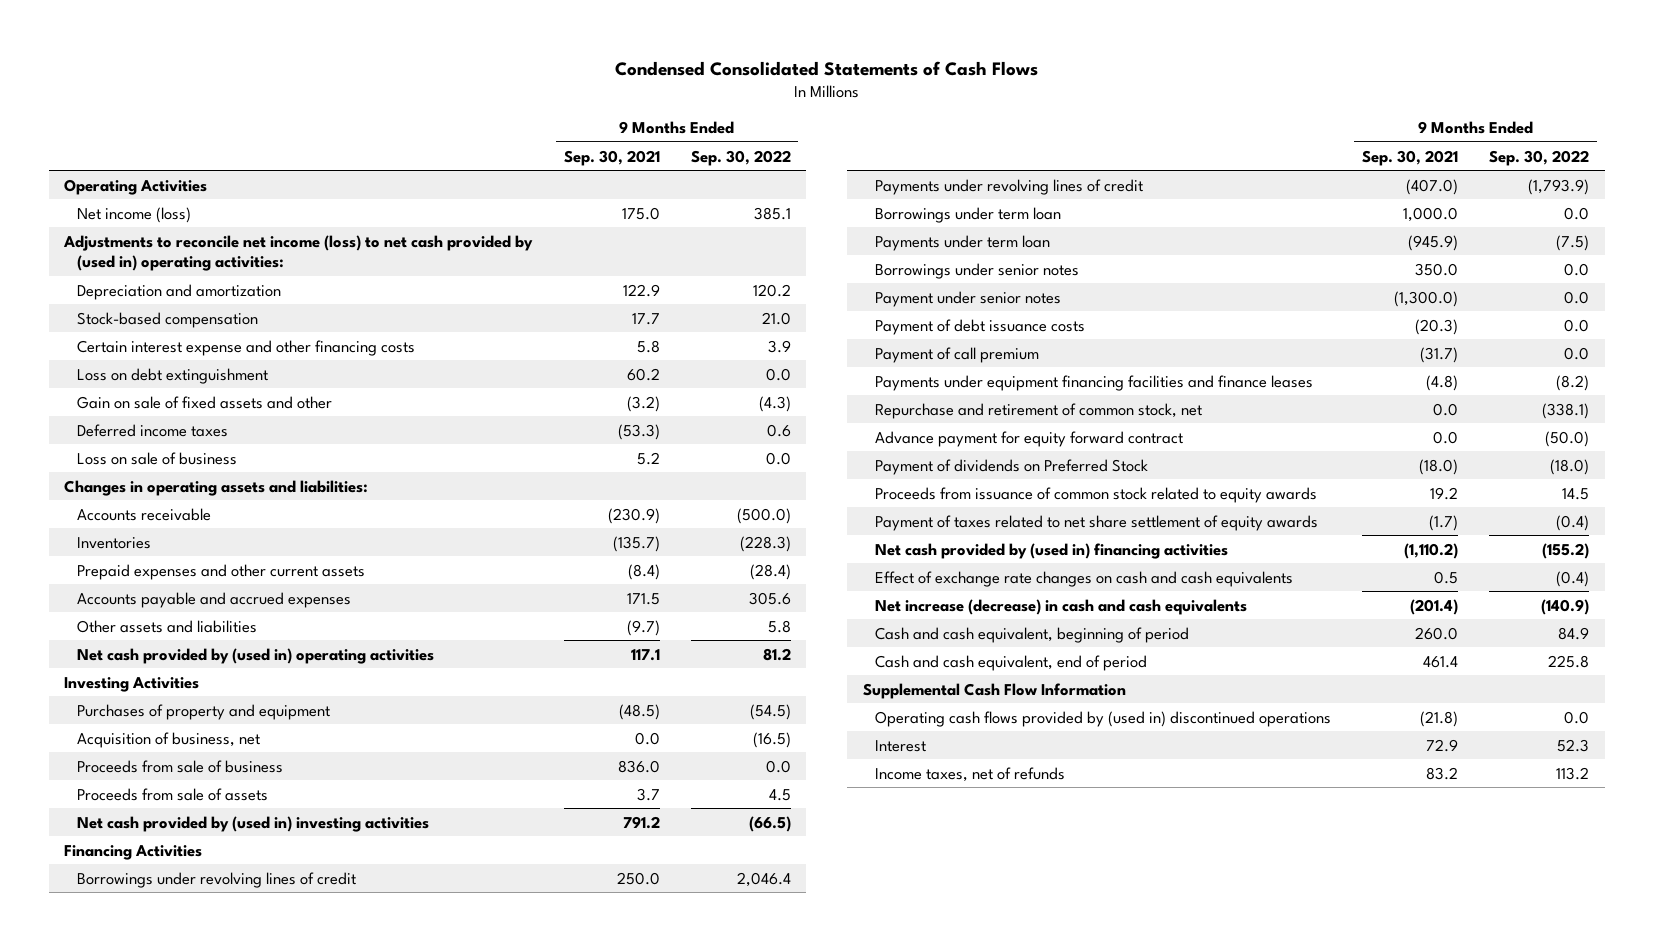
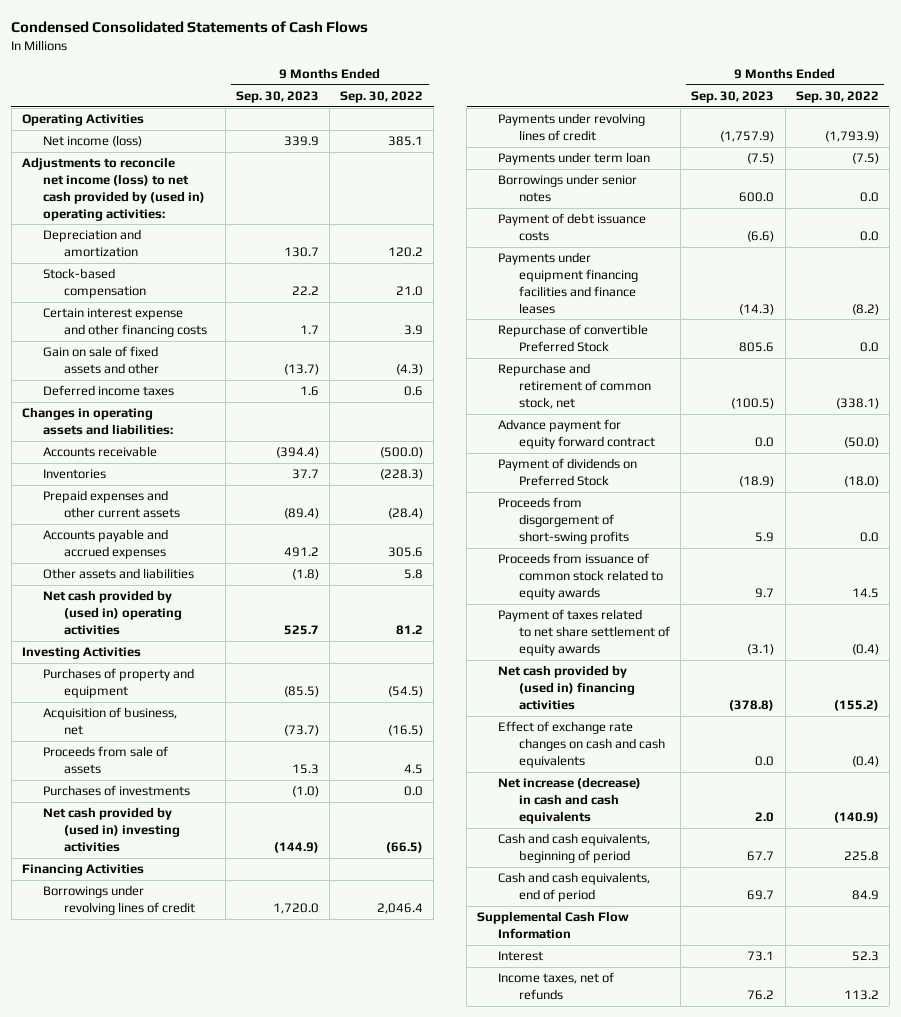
- | 9 Months Ended Sep. 30, 2021 | 9 Months Ended Sep. 30, 2022
+ | 9 Months Ended Sep. 30, 2023 | 9 Months Ended Sep. 30, 2022
- Loss on debt extinguishment | 60.2 | 0.0
- Loss on sale of business | 5.2 | 0.0
- Proceeds from sale of business | 836.0 | 0.0
+ Purchases of investments | (1.0) | 0.0
- Borrowings under term loan | 1,000.0 | 0.0
- Payment under senior notes | (1,300.0) | 0.0
- Payment of call premium | (31.7) | 0.0
+ Repurchase of convertible Preferred Stock | 805.6 | 0.0
+ Proceeds from disgorgement of short-swing profits | 5.9 | 0.0
- Cash and cash equivalent, beginning of period | 260.0 | 84.9
- Cash and cash equivalent, end of period | 461.4 | 225.8
+ Cash and cash equivalents, beginning of period | 67.7 | 225.8
+ Cash and cash equivalents, end of period | 69.7 | 84.9
- Operating cash flows provided by (used in) discontinued operations | (21.8) | 0.0

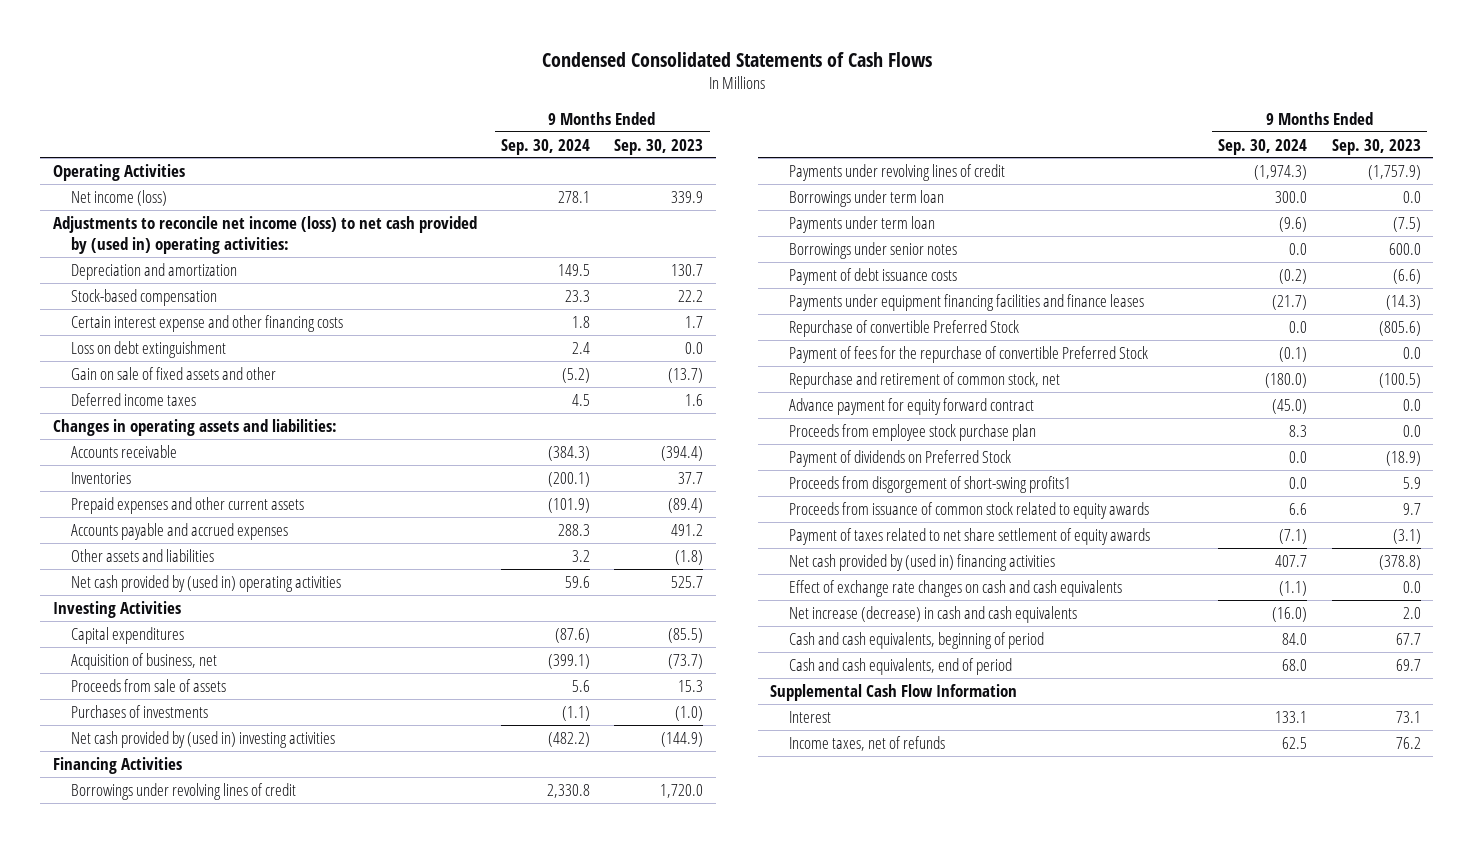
- | 9 Months Ended Sep. 30, 2023 | 9 Months Ended Sep. 30, 2022
+ | 9 Months Ended Sep. 30, 2024 | 9 Months Ended Sep. 30, 2023
+ Loss on debt extinguishment | 2.4 | 0.0
- Purchases of property and equipment | (85.5) | (54.5)
+ Capital expenditures | (87.6) | (85.5)
+ Borrowings under term loan | 300.0 | 0.0
- Repurchase of convertible Preferred Stock | 805.6 | 0.0
+ Repurchase of convertible Preferred Stock | 0.0 | (805.6)
+ Payment of fees for the repurchase of convertible Preferred Stock | (0.1) | 0.0
+ Proceeds from employee stock purchase plan | 8.3 | 0.0
- Proceeds from disgorgement of short-swing profits | 5.9 | 0.0
+ Proceeds from disgorgement of short-swing profits1 | 0.0 | 5.9

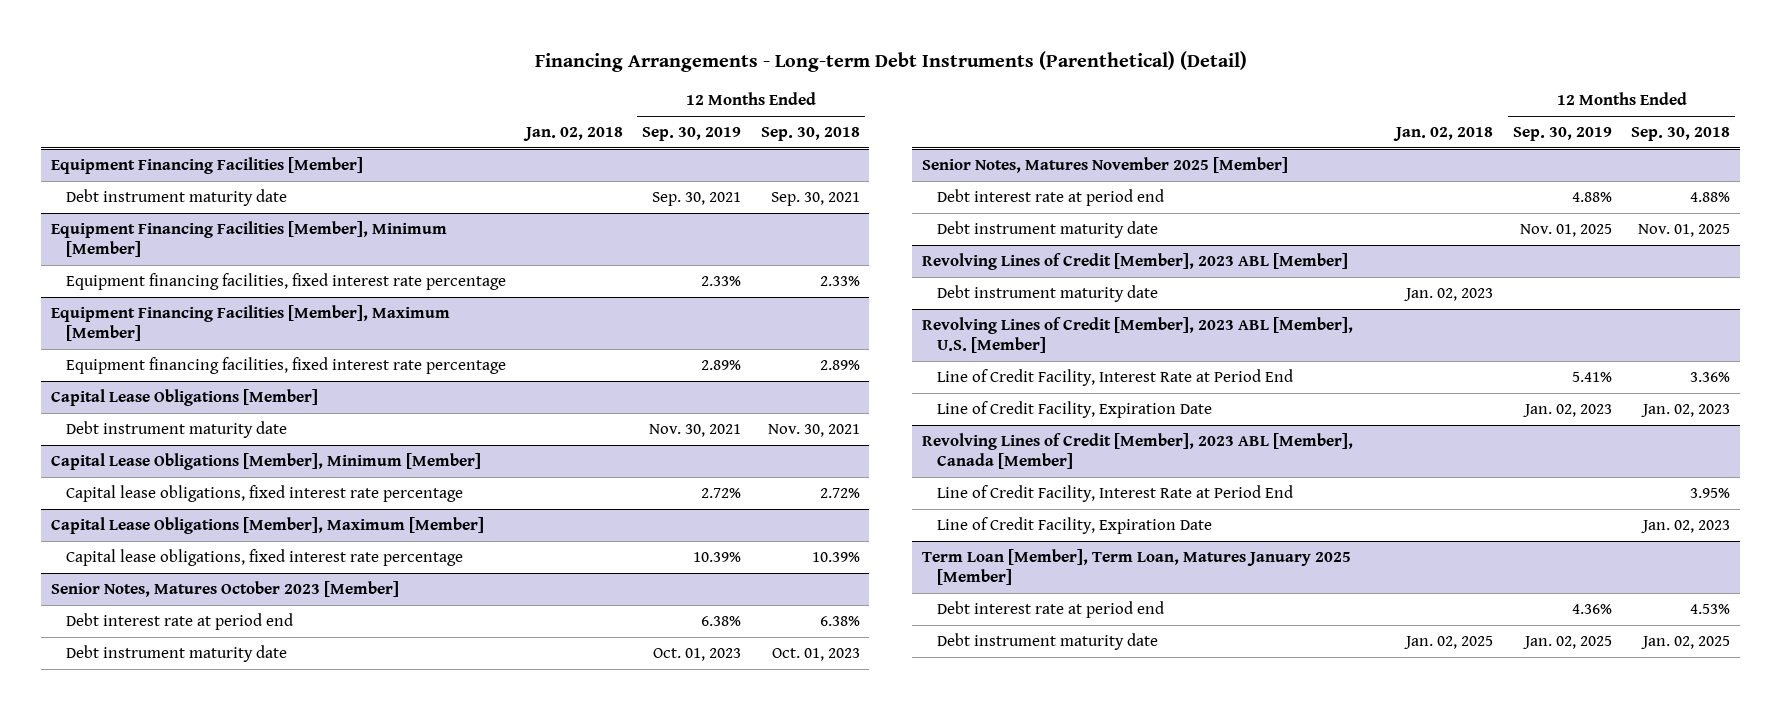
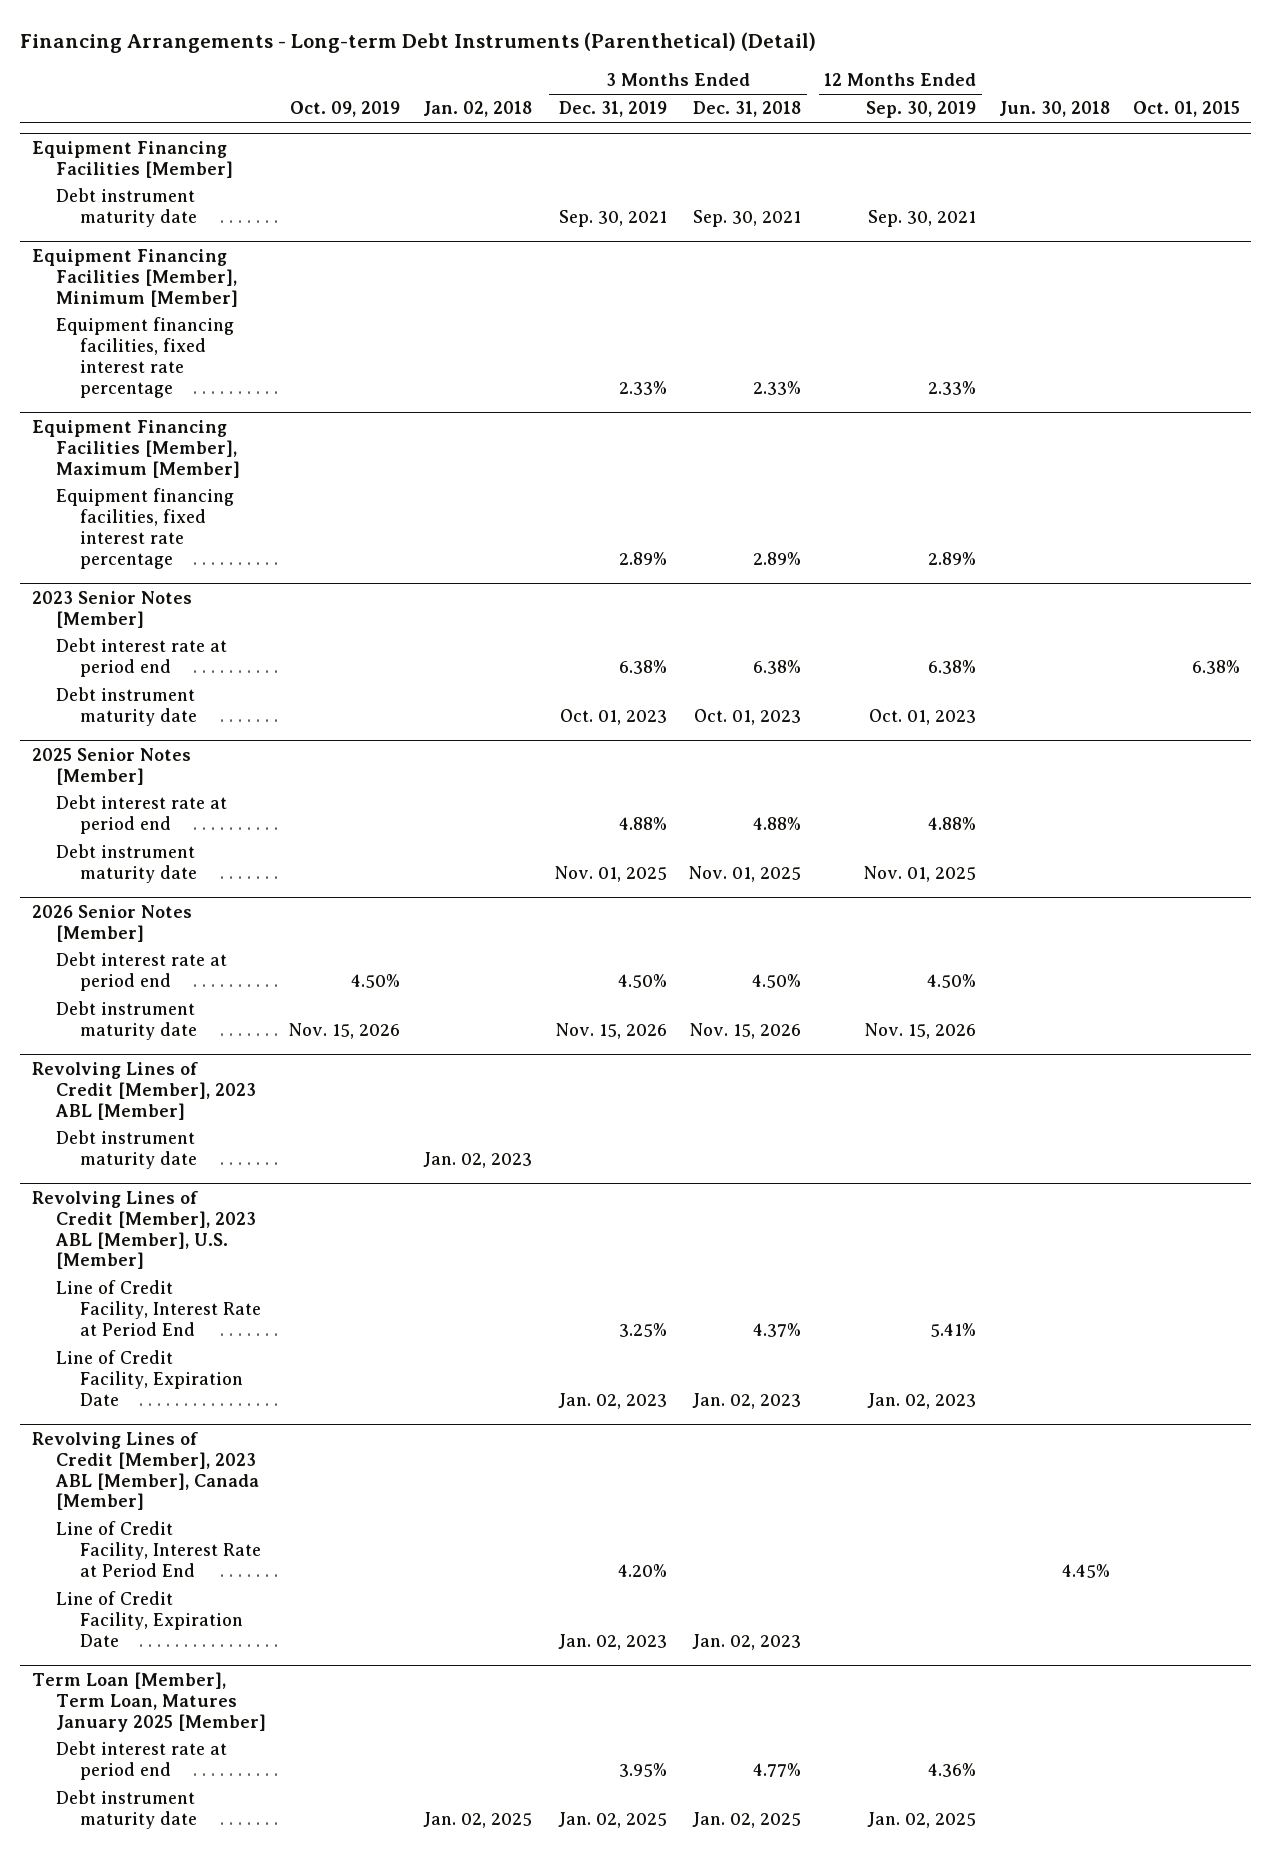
- | Jan. 02, 2018 | 12 Months Ended Sep. 30, 2019 | 12 Months Ended Sep. 30, 2018
+ | Oct. 09, 2019 | Jan. 02, 2018 | 3 Months Ended Dec. 31, 2019 | 3 Months Ended Dec. 31, 2018 | 12 Months Ended Sep. 30, 2019 | Jun. 30, 2018 | Oct. 01, 2015
- Capital Lease Obligations [Member]
- Debt instrument maturity date | | Nov. 30, 2021 | Nov. 30, 2021
- Capital Lease Obligations [Member], Minimum [Member]
- Capital lease obligations, fixed interest rate percentage | | 2.72% | 2.72%
- Capital Lease Obligations [Member], Maximum [Member]
- Capital lease obligations, fixed interest rate percentage | | 10.39% | 10.39%
- Senior Notes, Matures October 2023 [Member]
+ 2023 Senior Notes [Member]
- Senior Notes, Matures November 2025 [Member]
+ 2025 Senior Notes [Member]
+ 2026 Senior Notes [Member]
+ Debt interest rate at period end | 4.50% | | 4.50% | 4.50% | 4.50% | |
+ Debt instrument maturity date | Nov. 15, 2026 | | Nov. 15, 2026 | Nov. 15, 2026 | Nov. 15, 2026 | |

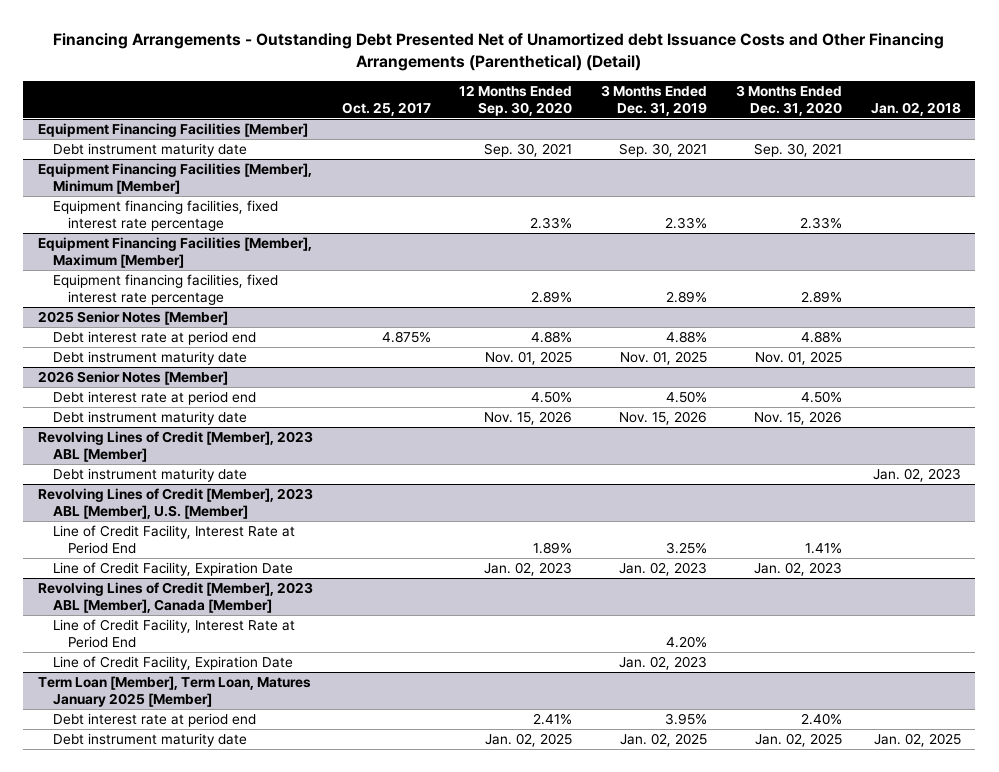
- Financing Arrangements - Long-term Debt Instruments (Parenthetical) (Detail)
+ Financing Arrangements - Outstanding Debt Presented Net of Unamortized debt Issuance Costs and Other Financing Arrangements (Parenthetical) (Detail)
- | Oct. 09, 2019 | Jan. 02, 2018 | 3 Months Ended Dec. 31, 2019 | 3 Months Ended Dec. 31, 2018 | 12 Months Ended Sep. 30, 2019 | Jun. 30, 2018 | Oct. 01, 2015
+ | Oct. 25, 2017 | 12 Months Ended Sep. 30, 2020 | 3 Months Ended Dec. 31, 2019 | 3 Months Ended Dec. 31, 2020 | Jan. 02, 2018
- 2023 Senior Notes [Member]
- Debt interest rate at period end | | | 6.38% | 6.38% | 6.38% | | 6.38%
- Debt instrument maturity date | | | Oct. 01, 2023 | Oct. 01, 2023 | Oct. 01, 2023 | |

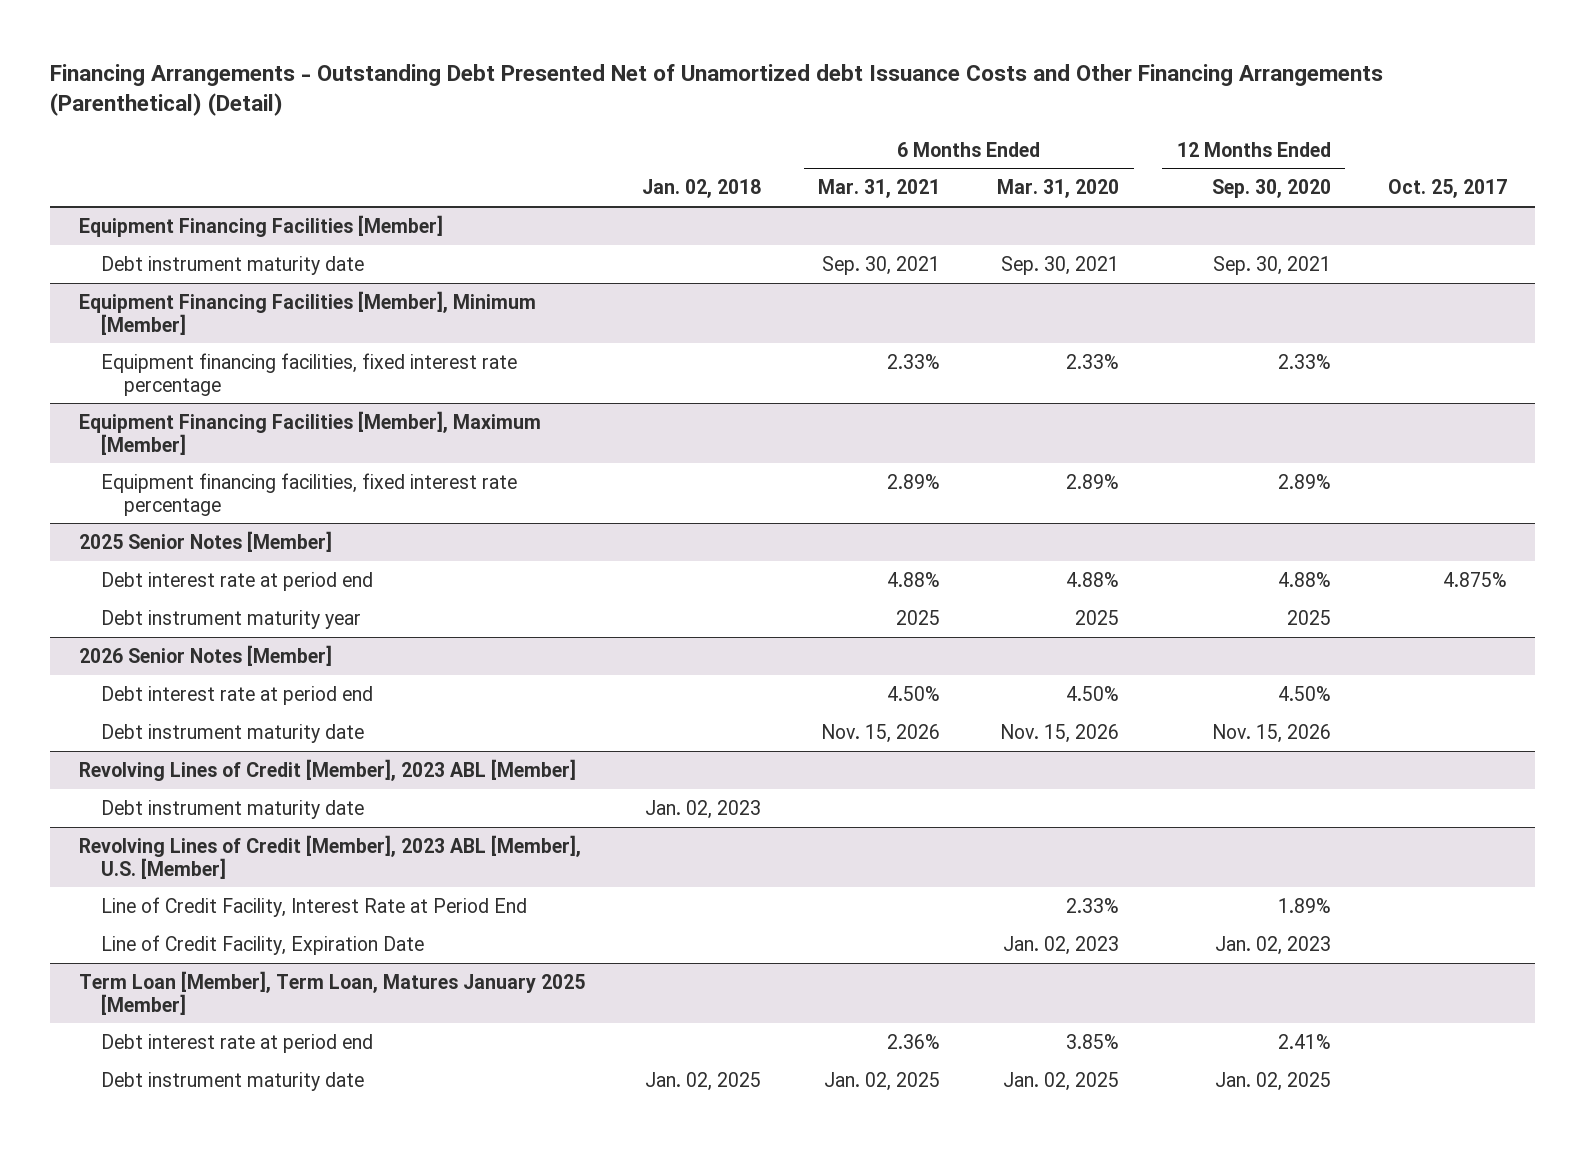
- | Oct. 25, 2017 | 12 Months Ended Sep. 30, 2020 | 3 Months Ended Dec. 31, 2019 | 3 Months Ended Dec. 31, 2020 | Jan. 02, 2018
+ | Jan. 02, 2018 | 6 Months Ended Mar. 31, 2021 | 6 Months Ended Mar. 31, 2020 | 12 Months Ended Sep. 30, 2020 | Oct. 25, 2017
@ 2025 Senior Notes [Member]
- Debt instrument maturity date | | Nov. 01, 2025 | Nov. 01, 2025 | Nov. 01, 2025 |
+ Debt instrument maturity year | | 2025 | 2025 | 2025 |
- Revolving Lines of Credit [Member], 2023 ABL [Member], Canada [Member]
- Line of Credit Facility, Interest Rate at Period End | | | 4.20% | |
- Line of Credit Facility, Expiration Date | | | Jan. 02, 2023 | |

